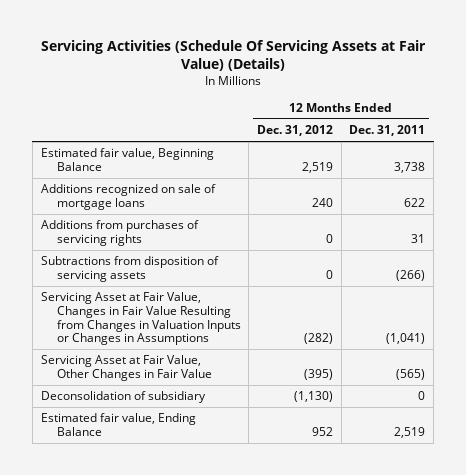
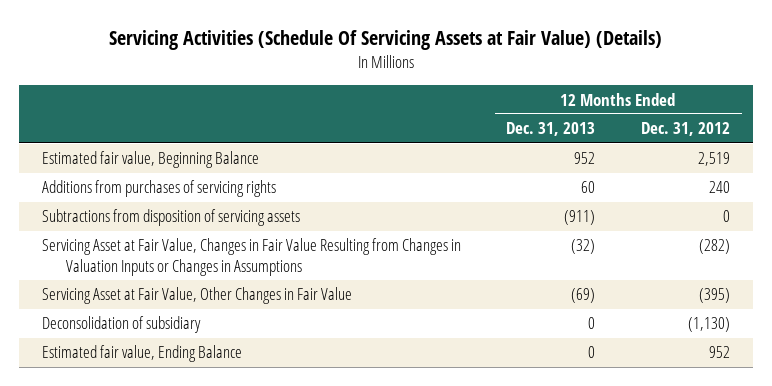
- | 12 Months Ended Dec. 31, 2012 | 12 Months Ended Dec. 31, 2011
+ | 12 Months Ended Dec. 31, 2013 | 12 Months Ended Dec. 31, 2012
- Additions recognized on sale of mortgage loans | 240 | 622
- Additions from purchases of servicing rights | 0 | 31
+ Additions from purchases of servicing rights | 60 | 240

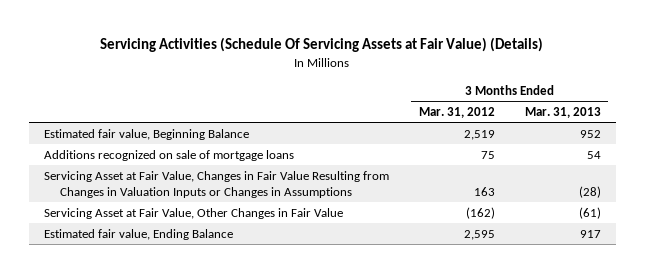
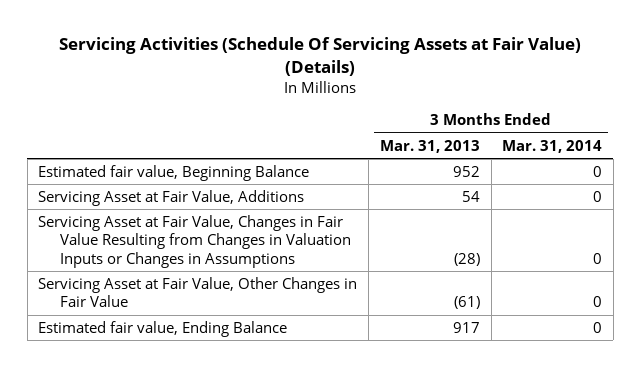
- | 3 Months Ended Mar. 31, 2012 | 3 Months Ended Mar. 31, 2013
+ | 3 Months Ended Mar. 31, 2013 | 3 Months Ended Mar. 31, 2014
- Additions recognized on sale of mortgage loans | 75 | 54
+ Servicing Asset at Fair Value, Additions | 54 | 0

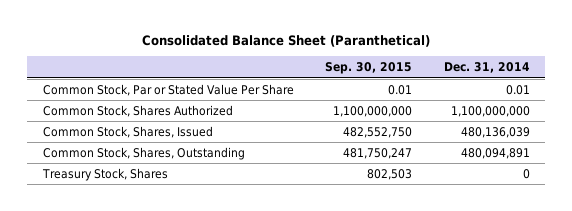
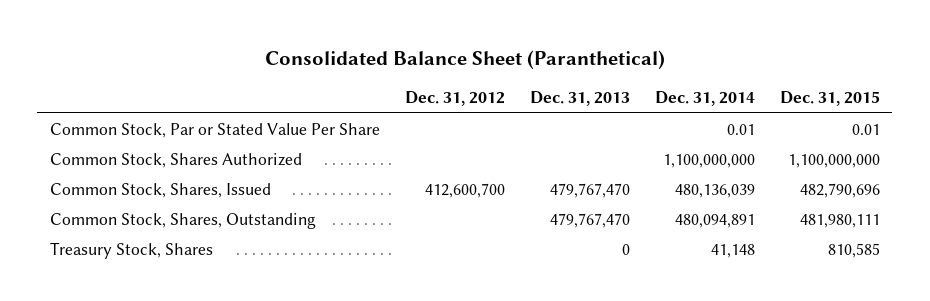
- | Sep. 30, 2015 | Dec. 31, 2014
+ | Dec. 31, 2012 | Dec. 31, 2013 | Dec. 31, 2014 | Dec. 31, 2015
- Treasury Stock, Shares | 802,503 | 0
+ Treasury Stock, Shares | | 0 | 41,148 | 810,585

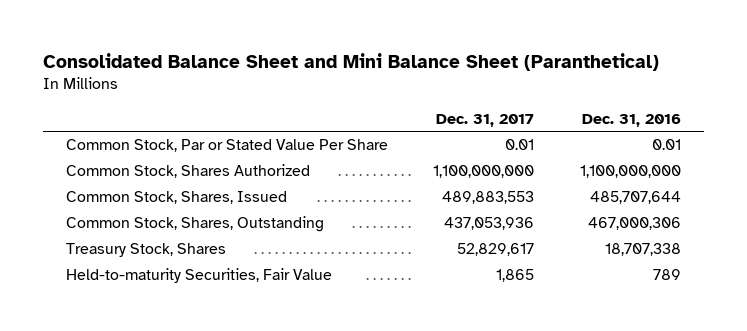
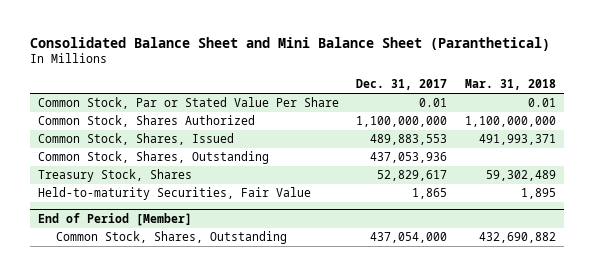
- | Dec. 31, 2017 | Dec. 31, 2016
+ | Dec. 31, 2017 | Mar. 31, 2018
+ End of Period [Member]
+ Common Stock, Shares, Outstanding | 437,054,000 | 432,690,882

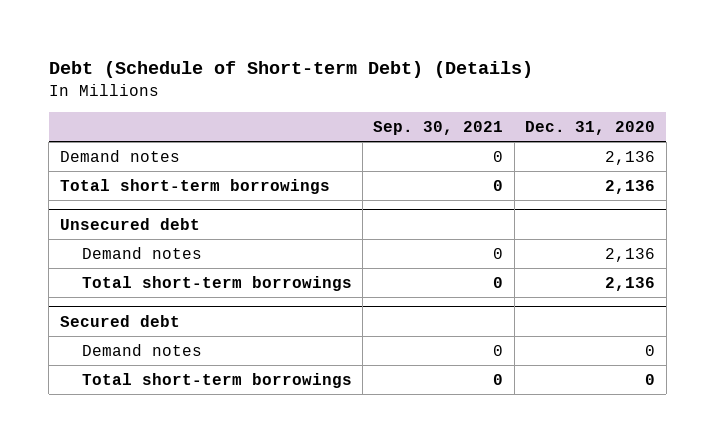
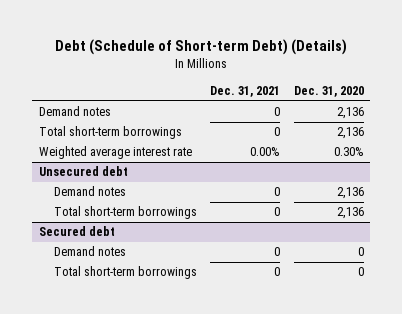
- | Sep. 30, 2021 | Dec. 31, 2020
+ | Dec. 31, 2021 | Dec. 31, 2020
+ Weighted average interest rate | 0.00% | 0.30%

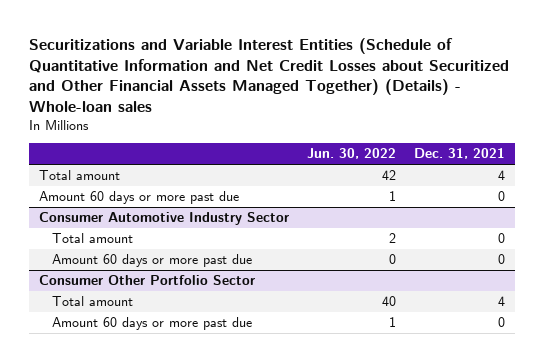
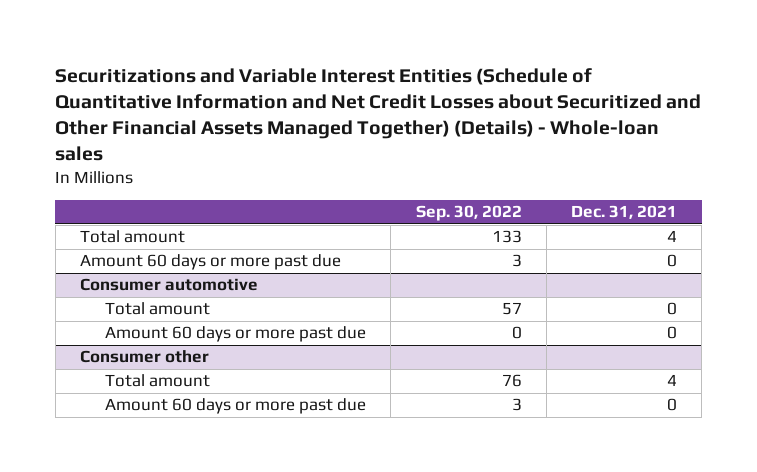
- | Jun. 30, 2022 | Dec. 31, 2021
+ | Sep. 30, 2022 | Dec. 31, 2021
- Consumer Automotive Industry Sector
+ Consumer automotive
- Consumer Other Portfolio Sector
+ Consumer other

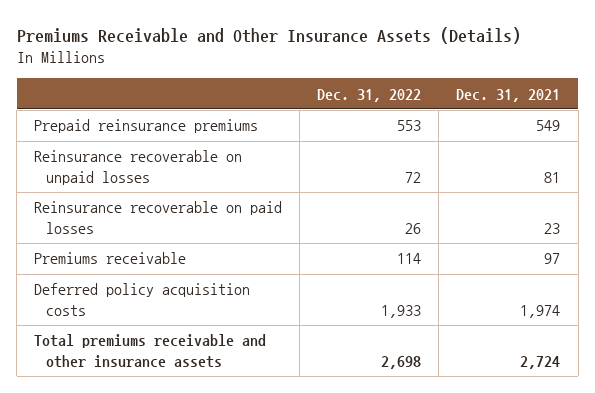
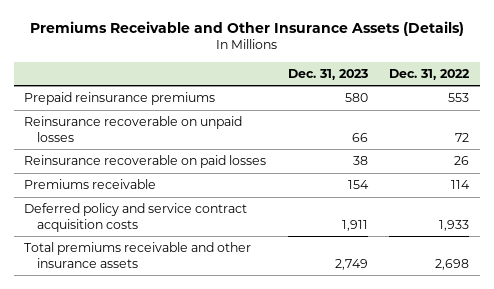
- | Dec. 31, 2022 | Dec. 31, 2021
+ | Dec. 31, 2023 | Dec. 31, 2022
- Deferred policy acquisition costs | 1,933 | 1,974
+ Deferred policy and service contract acquisition costs | 1,911 | 1,933

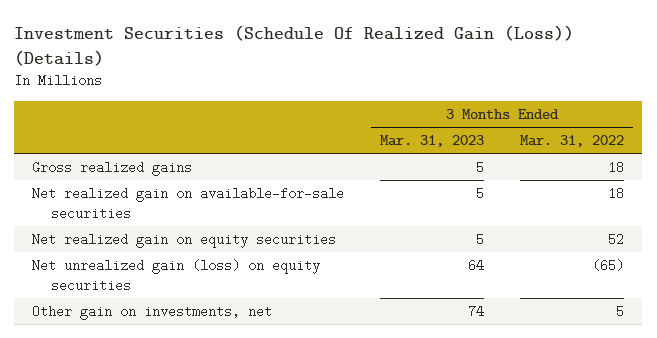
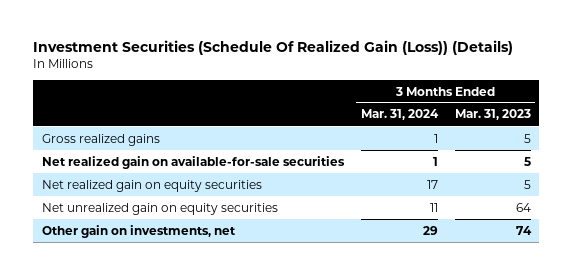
- | 3 Months Ended Mar. 31, 2023 | 3 Months Ended Mar. 31, 2022
+ | 3 Months Ended Mar. 31, 2024 | 3 Months Ended Mar. 31, 2023
- Net unrealized gain (loss) on equity securities | 64 | (65)
+ Net unrealized gain on equity securities | 11 | 64

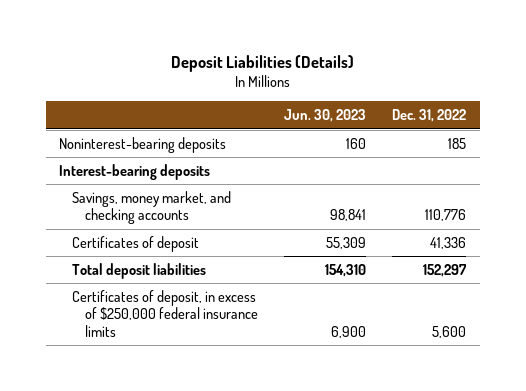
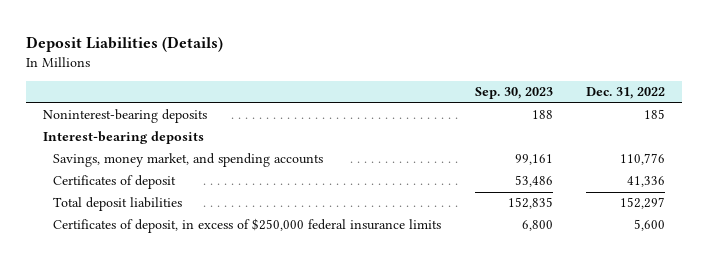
- | Jun. 30, 2023 | Dec. 31, 2022
+ | Sep. 30, 2023 | Dec. 31, 2022
- Savings, money market, and checking accounts | 98,841 | 110,776
+ Savings, money market, and spending accounts | 99,161 | 110,776

